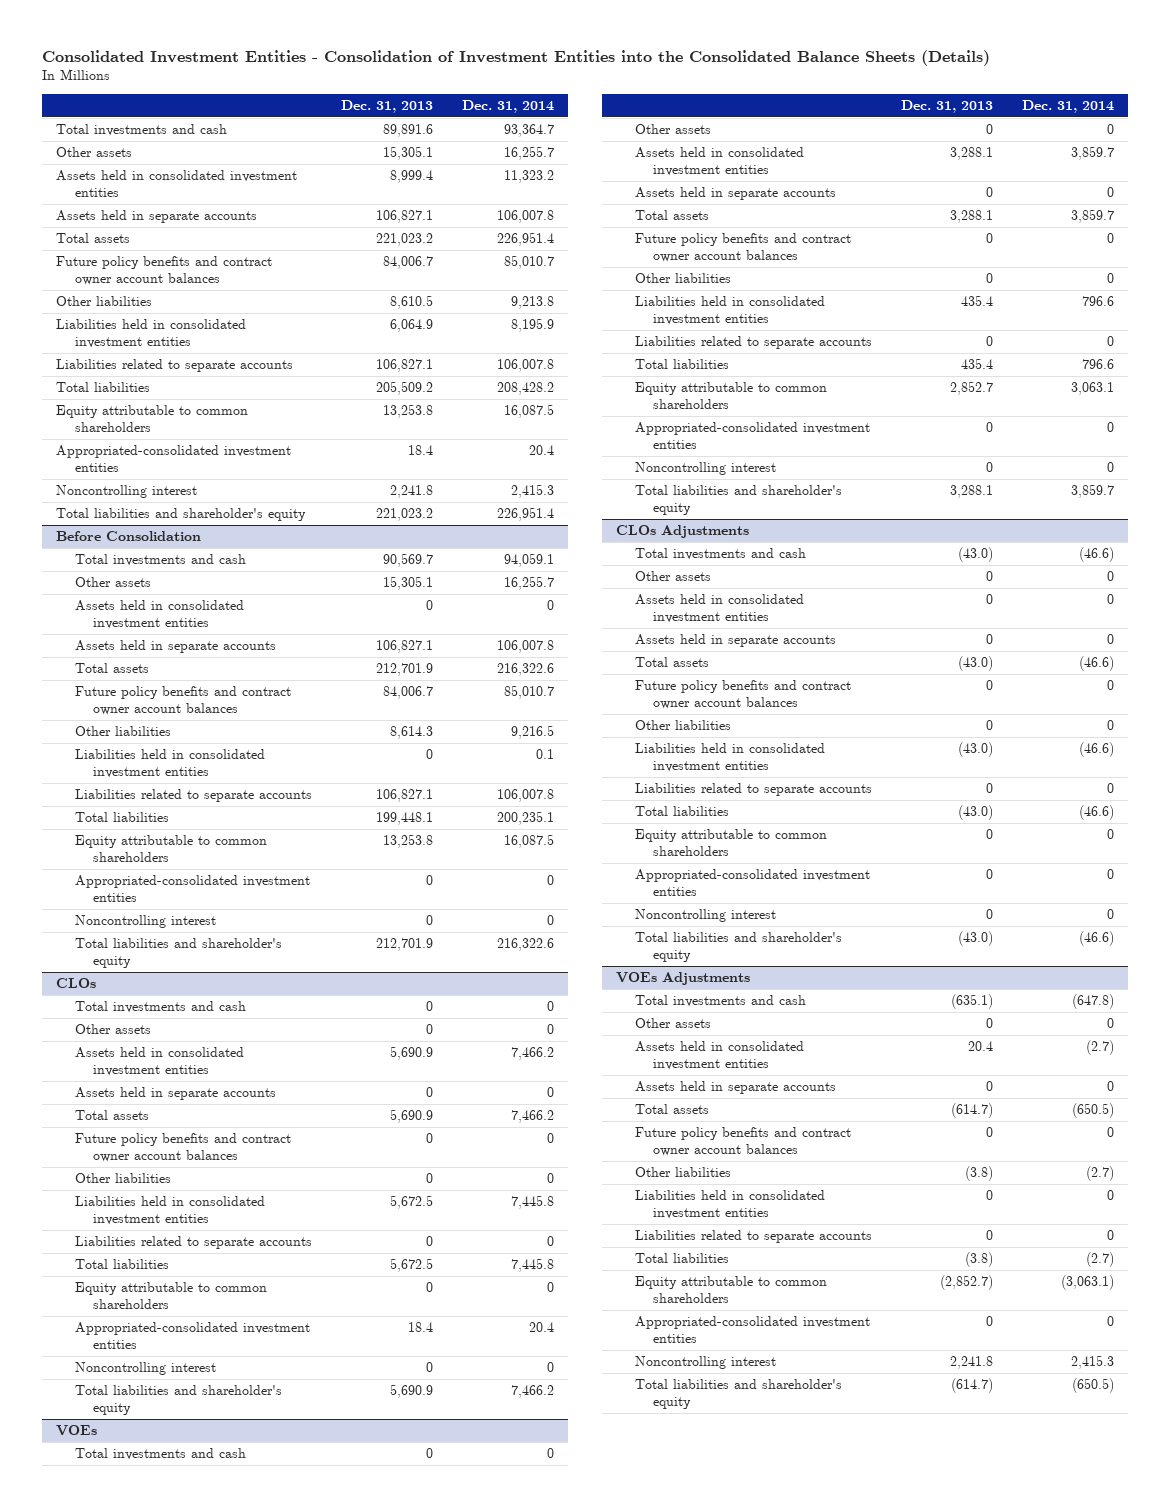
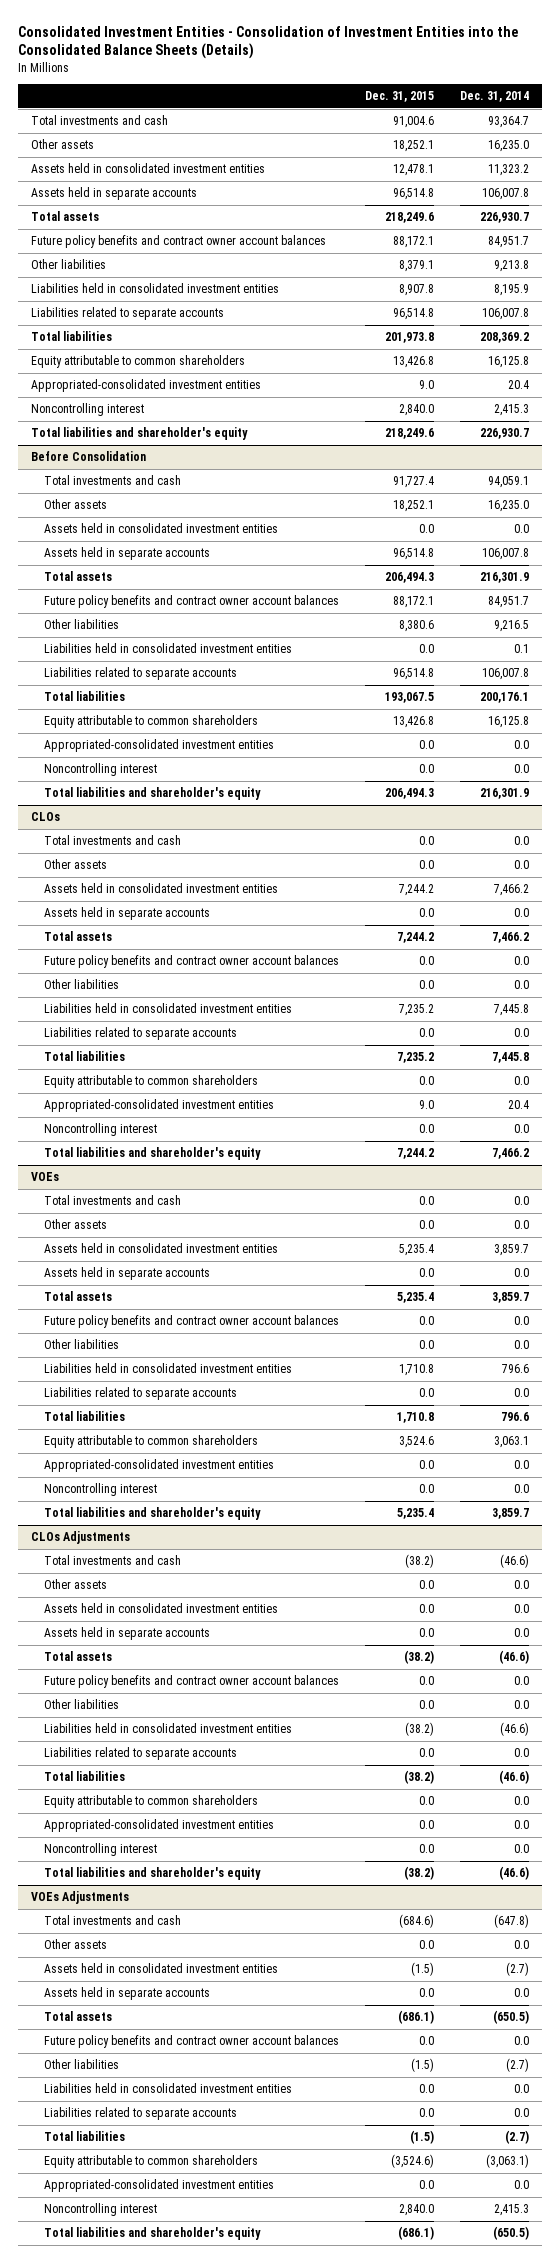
- | Dec. 31, 2013 | Dec. 31, 2014
+ | Dec. 31, 2015 | Dec. 31, 2014
- Other assets | 15,305.1 | 16,255.7
+ Other assets | 18,252.1 | 16,235.0
- Total assets | 221,023.2 | 226,951.4
- Future policy benefits and contract owner account balances | 84,006.7 | 85,010.7
+ Total assets | 218,249.6 | 226,930.7
+ Future policy benefits and contract owner account balances | 88,172.1 | 84,951.7
- Total liabilities | 205,509.2 | 208,428.2
- Equity attributable to common shareholders | 13,253.8 | 16,087.5
+ Total liabilities | 201,973.8 | 208,369.2
+ Equity attributable to common shareholders | 13,426.8 | 16,125.8
- Total liabilities and shareholder's equity | 221,023.2 | 226,951.4
+ Total liabilities and shareholder's equity | 218,249.6 | 226,930.7
@ Before Consolidation
- Other assets | 15,305.1 | 16,255.7
- Assets held in consolidated investment entities | 0 | 0
+ Other assets | 18,252.1 | 16,235.0
+ Assets held in consolidated investment entities | 0.0 | 0.0
- Total assets | 212,701.9 | 216,322.6
- Future policy benefits and contract owner account balances | 84,006.7 | 85,010.7
+ Total assets | 206,494.3 | 216,301.9
+ Future policy benefits and contract owner account balances | 88,172.1 | 84,951.7
- Total liabilities | 199,448.1 | 200,235.1
- Equity attributable to common shareholders | 13,253.8 | 16,087.5
- Appropriated-consolidated investment entities | 0 | 0
- Noncontrolling interest | 0 | 0
- Total liabilities and shareholder's equity | 212,701.9 | 216,322.6
+ Total liabilities | 193,067.5 | 200,176.1
+ Equity attributable to common shareholders | 13,426.8 | 16,125.8
+ Appropriated-consolidated investment entities | 0.0 | 0.0
+ Noncontrolling interest | 0.0 | 0.0
+ Total liabilities and shareholder's equity | 206,494.3 | 216,301.9
@ CLOs
- Total investments and cash | 0 | 0
- Other assets | 0 | 0
+ Total investments and cash | 0.0 | 0.0
+ Other assets | 0.0 | 0.0
- Assets held in separate accounts | 0 | 0
+ Assets held in separate accounts | 0.0 | 0.0
- Future policy benefits and contract owner account balances | 0 | 0
- Other liabilities | 0 | 0
+ Future policy benefits and contract owner account balances | 0.0 | 0.0
+ Other liabilities | 0.0 | 0.0
- Liabilities related to separate accounts | 0 | 0
+ Liabilities related to separate accounts | 0.0 | 0.0
- Equity attributable to common shareholders | 0 | 0
+ Equity attributable to common shareholders | 0.0 | 0.0
- Noncontrolling interest | 0 | 0
+ Noncontrolling interest | 0.0 | 0.0
@ VOEs
- Total investments and cash | 0 | 0
- Other assets | 0 | 0
+ Total investments and cash | 0.0 | 0.0
+ Other assets | 0.0 | 0.0
- Assets held in separate accounts | 0 | 0
+ Assets held in separate accounts | 0.0 | 0.0
- Future policy benefits and contract owner account balances | 0 | 0
- Other liabilities | 0 | 0
+ Future policy benefits and contract owner account balances | 0.0 | 0.0
+ Other liabilities | 0.0 | 0.0
- Liabilities related to separate accounts | 0 | 0
+ Liabilities related to separate accounts | 0.0 | 0.0
- Appropriated-consolidated investment entities | 0 | 0
- Noncontrolling interest | 0 | 0
+ Appropriated-consolidated investment entities | 0.0 | 0.0
+ Noncontrolling interest | 0.0 | 0.0
@ CLOs Adjustments
- Other assets | 0 | 0
- Assets held in consolidated investment entities | 0 | 0
- Assets held in separate accounts | 0 | 0
+ Other assets | 0.0 | 0.0
+ Assets held in consolidated investment entities | 0.0 | 0.0
+ Assets held in separate accounts | 0.0 | 0.0
- Future policy benefits and contract owner account balances | 0 | 0
- Other liabilities | 0 | 0
+ Future policy benefits and contract owner account balances | 0.0 | 0.0
+ Other liabilities | 0.0 | 0.0
- Liabilities related to separate accounts | 0 | 0
+ Liabilities related to separate accounts | 0.0 | 0.0
- Equity attributable to common shareholders | 0 | 0
- Appropriated-consolidated investment entities | 0 | 0
- Noncontrolling interest | 0 | 0
+ Equity attributable to common shareholders | 0.0 | 0.0
+ Appropriated-consolidated investment entities | 0.0 | 0.0
+ Noncontrolling interest | 0.0 | 0.0
@ VOEs Adjustments
- Other assets | 0 | 0
+ Other assets | 0.0 | 0.0
- Assets held in separate accounts | 0 | 0
+ Assets held in separate accounts | 0.0 | 0.0
- Future policy benefits and contract owner account balances | 0 | 0
+ Future policy benefits and contract owner account balances | 0.0 | 0.0
- Liabilities held in consolidated investment entities | 0 | 0
- Liabilities related to separate accounts | 0 | 0
+ Liabilities held in consolidated investment entities | 0.0 | 0.0
+ Liabilities related to separate accounts | 0.0 | 0.0
- Appropriated-consolidated investment entities | 0 | 0
+ Appropriated-consolidated investment entities | 0.0 | 0.0

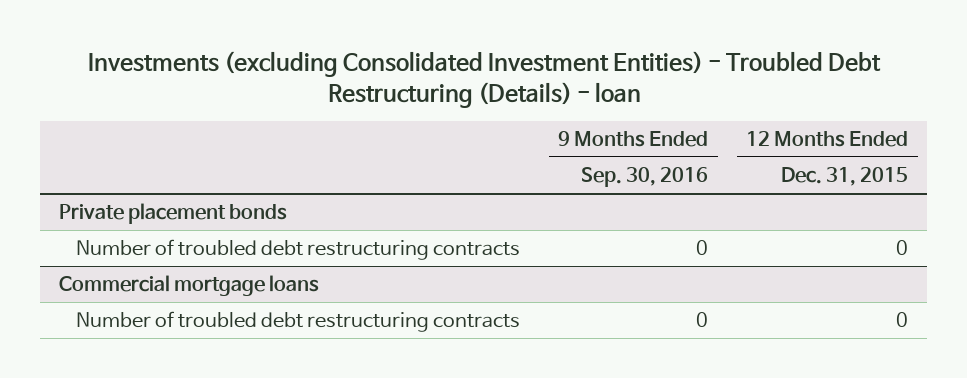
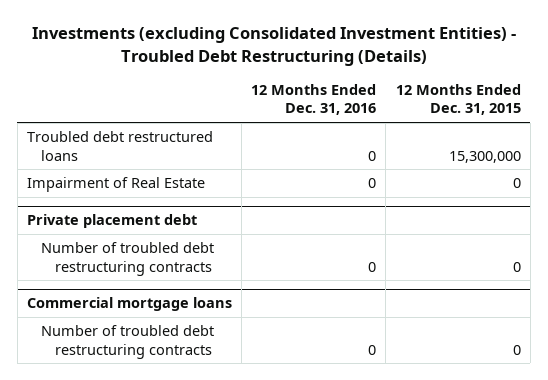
- Investments (excluding Consolidated Investment Entities) - Troubled Debt Restructuring (Details) - loan
+ Investments (excluding Consolidated Investment Entities) - Troubled Debt Restructuring (Details)
- | 9 Months Ended Sep. 30, 2016 | 12 Months Ended Dec. 31, 2015
+ | 12 Months Ended Dec. 31, 2016 | 12 Months Ended Dec. 31, 2015
- Private placement bonds
+ Troubled debt restructured loans | 0 | 15,300,000
+ Impairment of Real Estate | 0 | 0
+ Private placement debt

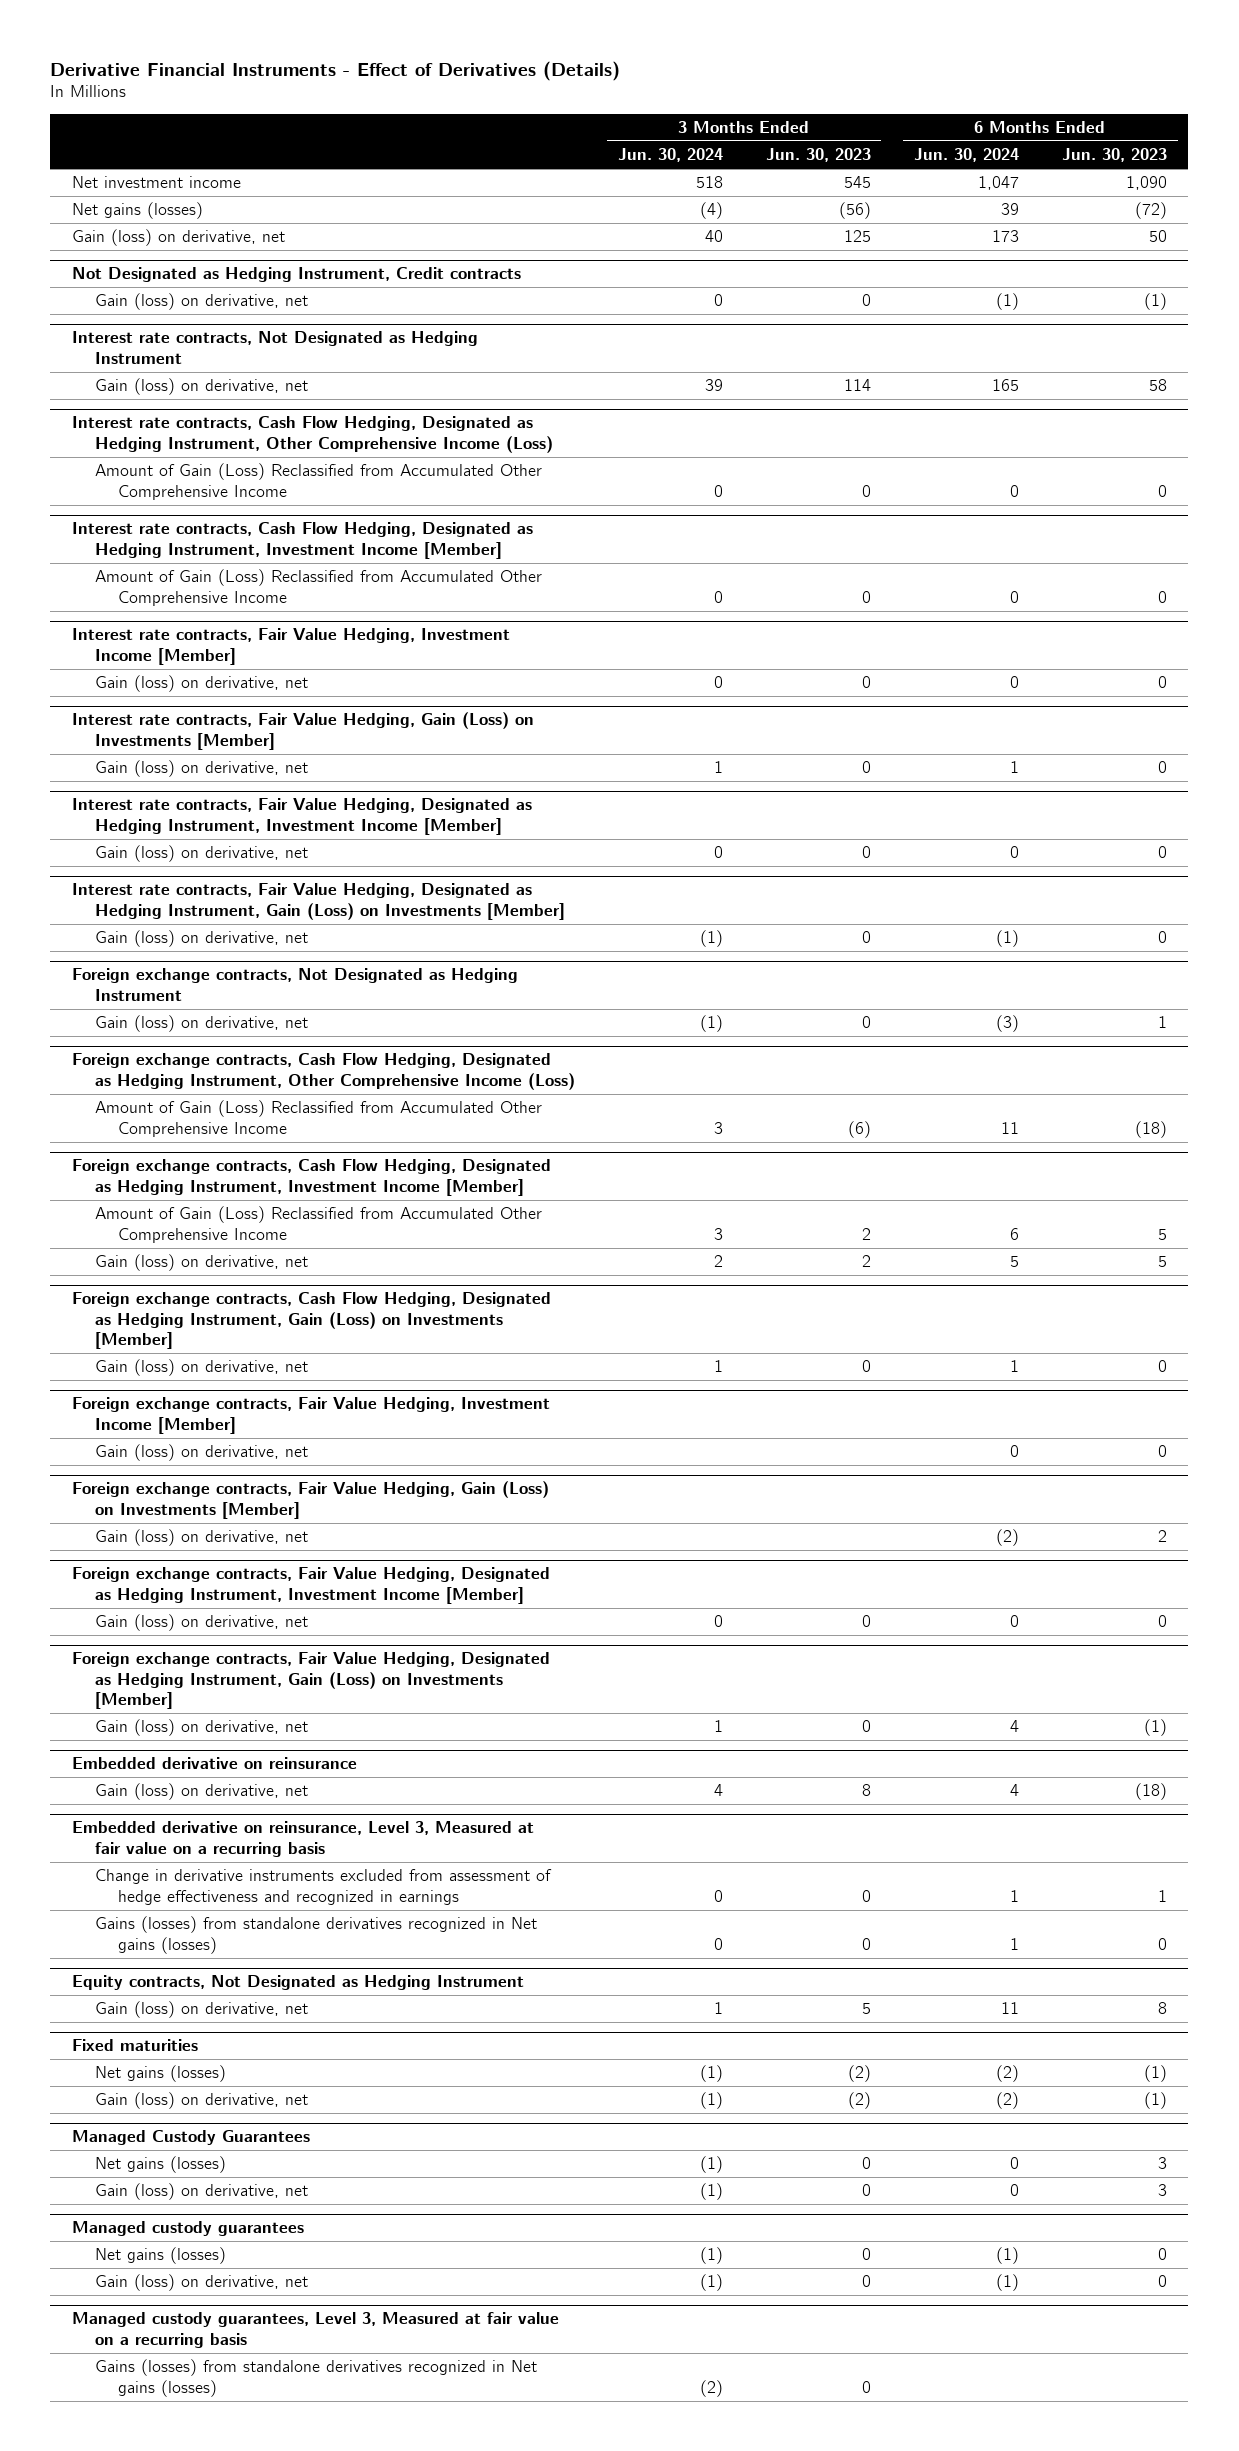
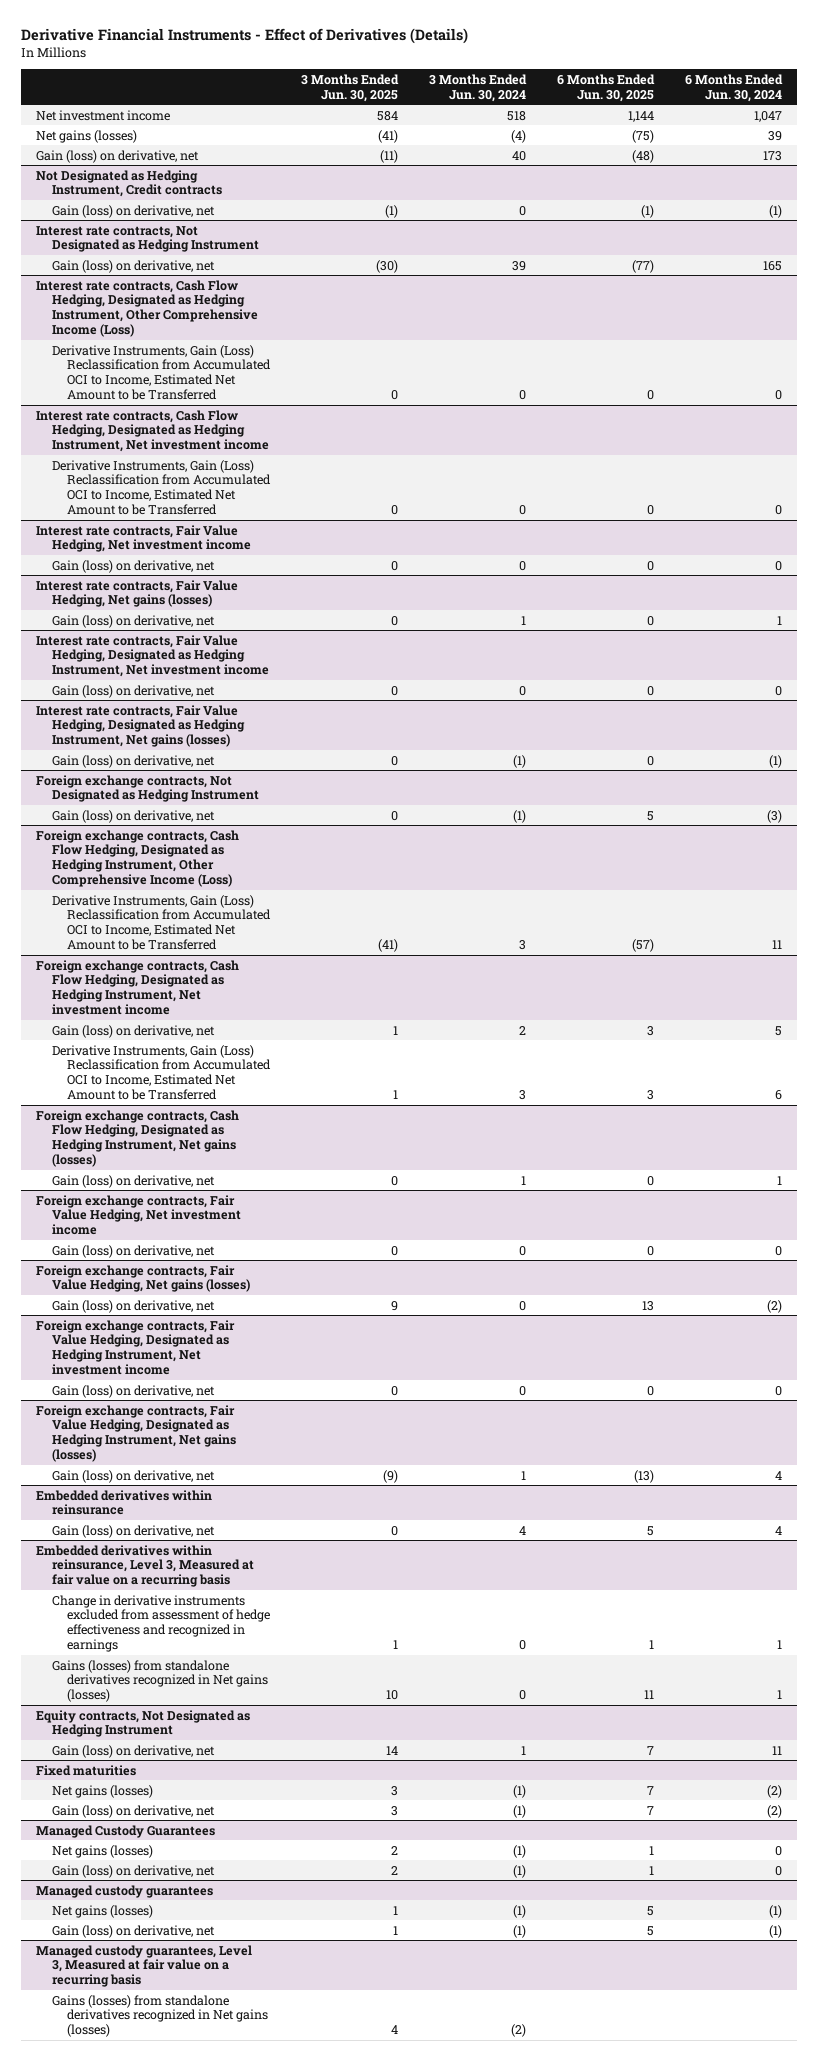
- | 3 Months Ended Jun. 30, 2024 | 3 Months Ended Jun. 30, 2023 | 6 Months Ended Jun. 30, 2024 | 6 Months Ended Jun. 30, 2023
+ | 3 Months Ended Jun. 30, 2025 | 3 Months Ended Jun. 30, 2024 | 6 Months Ended Jun. 30, 2025 | 6 Months Ended Jun. 30, 2024
@ Interest rate contracts, Cash Flow Hedging, Designated as Hedging Instrument, Other Comprehensive Income (Loss)
- Amount of Gain (Loss) Reclassified from Accumulated Other Comprehensive Income | 0 | 0 | 0 | 0
- Interest rate contracts, Cash Flow Hedging, Designated as Hedging Instrument, Investment Income [Member]
- Amount of Gain (Loss) Reclassified from Accumulated Other Comprehensive Income | 0 | 0 | 0 | 0
- Interest rate contracts, Fair Value Hedging, Investment Income [Member]
@ Interest rate contracts, Cash Flow Hedging, Designated as Hedging Instrument, Other Comprehensive Income (Loss)
+ Derivative Instruments, Gain (Loss) Reclassification from Accumulated OCI to Income, Estimated Net Amount to be Transferred | 0 | 0 | 0 | 0
+ Interest rate contracts, Cash Flow Hedging, Designated as Hedging Instrument, Net investment income
+ Derivative Instruments, Gain (Loss) Reclassification from Accumulated OCI to Income, Estimated Net Amount to be Transferred | 0 | 0 | 0 | 0
+ Interest rate contracts, Fair Value Hedging, Net investment income
- Interest rate contracts, Fair Value Hedging, Gain (Loss) on Investments [Member]
+ Interest rate contracts, Fair Value Hedging, Net gains (losses)
- Interest rate contracts, Fair Value Hedging, Designated as Hedging Instrument, Investment Income [Member]
+ Interest rate contracts, Fair Value Hedging, Designated as Hedging Instrument, Net investment income
- Interest rate contracts, Fair Value Hedging, Designated as Hedging Instrument, Gain (Loss) on Investments [Member]
+ Interest rate contracts, Fair Value Hedging, Designated as Hedging Instrument, Net gains (losses)
@ Foreign exchange contracts, Cash Flow Hedging, Designated as Hedging Instrument, Other Comprehensive Income (Loss)
- Amount of Gain (Loss) Reclassified from Accumulated Other Comprehensive Income | 3 | (6) | 11 | (18)
- Foreign exchange contracts, Cash Flow Hedging, Designated as Hedging Instrument, Investment Income [Member]
- Amount of Gain (Loss) Reclassified from Accumulated Other Comprehensive Income | 3 | 2 | 6 | 5
@ Foreign exchange contracts, Cash Flow Hedging, Designated as Hedging Instrument, Other Comprehensive Income (Loss)
+ Derivative Instruments, Gain (Loss) Reclassification from Accumulated OCI to Income, Estimated Net Amount to be Transferred | (41) | 3 | (57) | 11
+ Foreign exchange contracts, Cash Flow Hedging, Designated as Hedging Instrument, Net investment income
- Foreign exchange contracts, Cash Flow Hedging, Designated as Hedging Instrument, Gain (Loss) on Investments [Member]
+ Derivative Instruments, Gain (Loss) Reclassification from Accumulated OCI to Income, Estimated Net Amount to be Transferred | 1 | 3 | 3 | 6
+ Foreign exchange contracts, Cash Flow Hedging, Designated as Hedging Instrument, Net gains (losses)
- Foreign exchange contracts, Fair Value Hedging, Investment Income [Member]
- Gain (loss) on derivative, net | | | 0 | 0
- Foreign exchange contracts, Fair Value Hedging, Gain (Loss) on Investments [Member]
- Gain (loss) on derivative, net | | | (2) | 2
- Foreign exchange contracts, Fair Value Hedging, Designated as Hedging Instrument, Investment Income [Member]
+ Foreign exchange contracts, Fair Value Hedging, Net investment income
- Foreign exchange contracts, Fair Value Hedging, Designated as Hedging Instrument, Gain (Loss) on Investments [Member]
+ Foreign exchange contracts, Fair Value Hedging, Net gains (losses)
+ Gain (loss) on derivative, net | 9 | 0 | 13 | (2)
+ Foreign exchange contracts, Fair Value Hedging, Designated as Hedging Instrument, Net investment income
+ Gain (loss) on derivative, net | 0 | 0 | 0 | 0
+ Foreign exchange contracts, Fair Value Hedging, Designated as Hedging Instrument, Net gains (losses)
- Embedded derivative on reinsurance
+ Embedded derivatives within reinsurance
- Embedded derivative on reinsurance, Level 3, Measured at fair value on a recurring basis
+ Embedded derivatives within reinsurance, Level 3, Measured at fair value on a recurring basis

